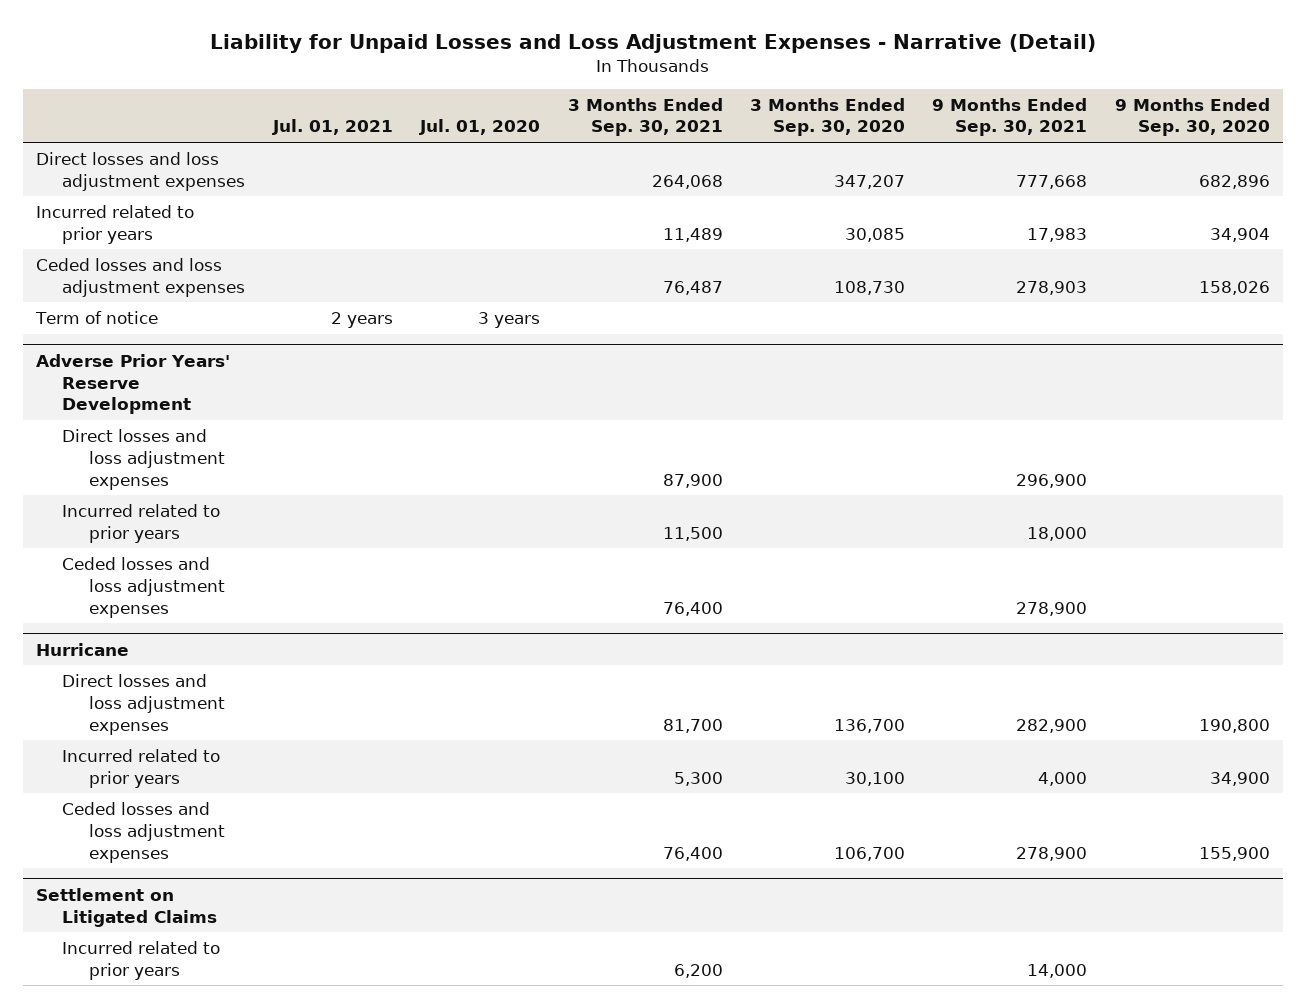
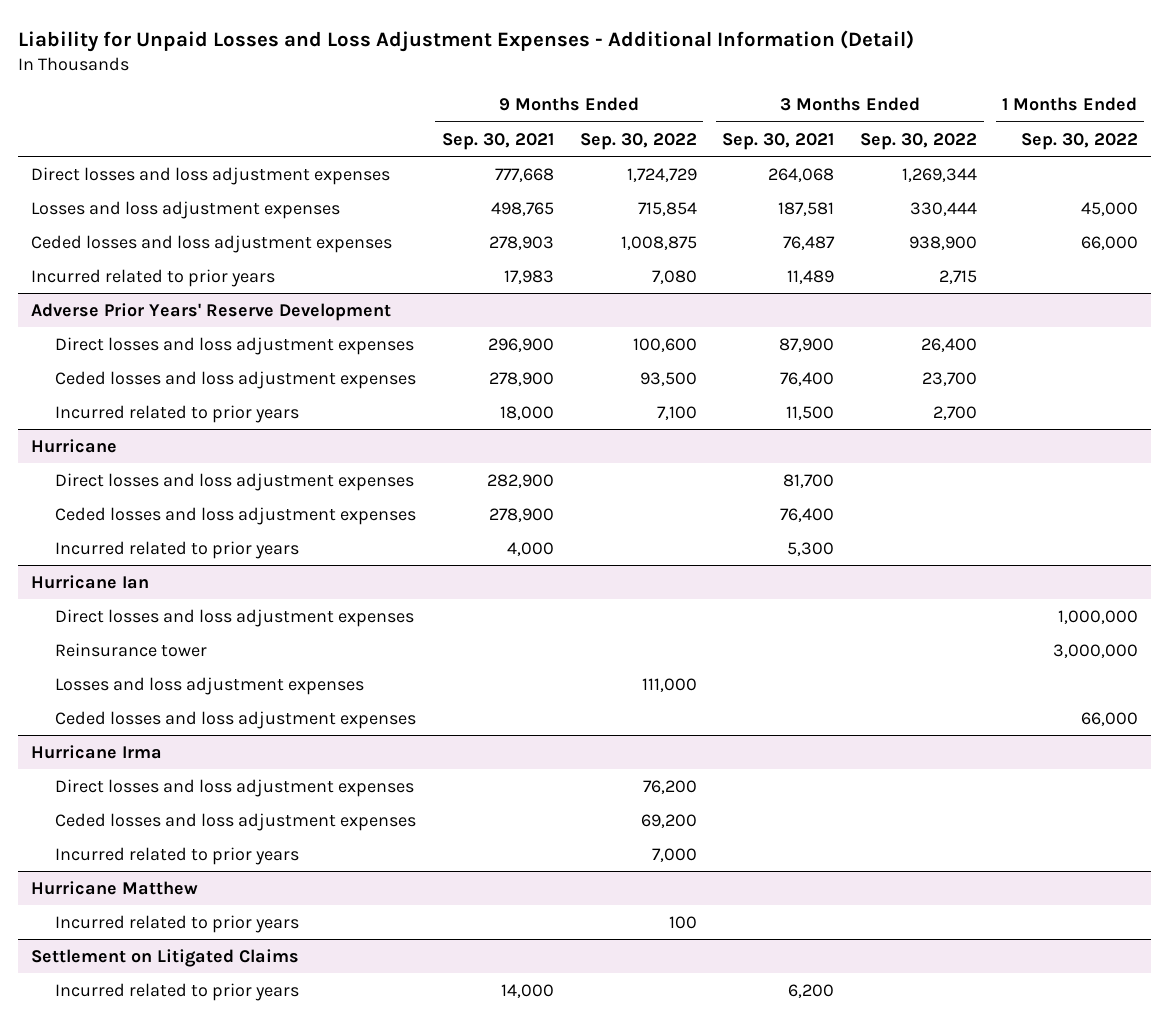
- Liability for Unpaid Losses and Loss Adjustment Expenses - Narrative (Detail)
+ Liability for Unpaid Losses and Loss Adjustment Expenses - Additional Information (Detail)
- | Jul. 01, 2021 | Jul. 01, 2020 | 3 Months Ended Sep. 30, 2021 | 3 Months Ended Sep. 30, 2020 | 9 Months Ended Sep. 30, 2021 | 9 Months Ended Sep. 30, 2020
+ | 9 Months Ended Sep. 30, 2021 | 9 Months Ended Sep. 30, 2022 | 3 Months Ended Sep. 30, 2021 | 3 Months Ended Sep. 30, 2022 | 1 Months Ended Sep. 30, 2022
+ Losses and loss adjustment expenses | 498,765 | 715,854 | 187,581 | 330,444 | 45,000
- Term of notice | 2 years | 3 years | | | |
moved down: Incurred related to prior years | 17,983 | 7,080 | 11,489 | 2,715 |
@ Adverse Prior Years' Reserve Development
moved down: Incurred related to prior years | 18,000 | 7,100 | 11,500 | 2,700 |
@ Hurricane
moved down: Incurred related to prior years | 4,000 | | 5,300 | |
+ Hurricane Ian
+ Direct losses and loss adjustment expenses | | | | | 1,000,000
+ Reinsurance tower | | | | | 3,000,000
+ Losses and loss adjustment expenses | | 111,000 | | |
+ Ceded losses and loss adjustment expenses | | | | | 66,000
+ Hurricane Irma
+ Direct losses and loss adjustment expenses | | 76,200 | | |
+ Ceded losses and loss adjustment expenses | | 69,200 | | |
+ Incurred related to prior years | | 7,000 | | |
+ Hurricane Matthew
+ Incurred related to prior years | | 100 | | |

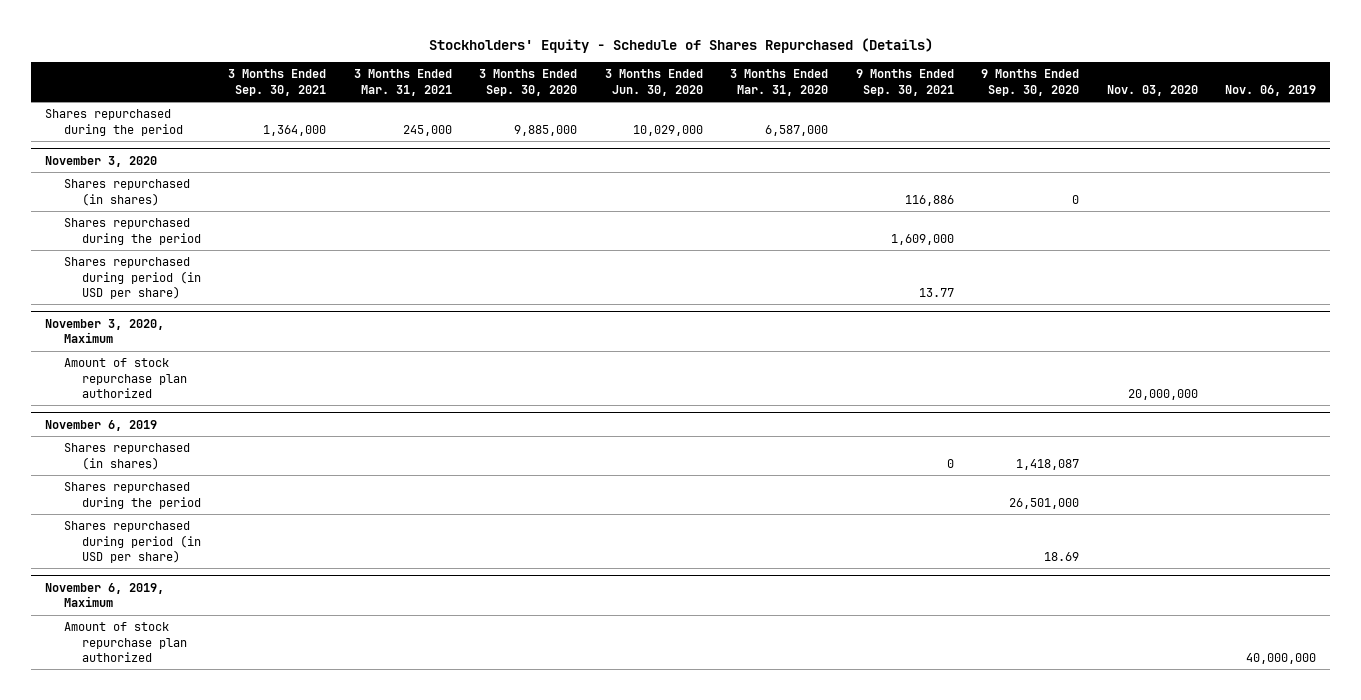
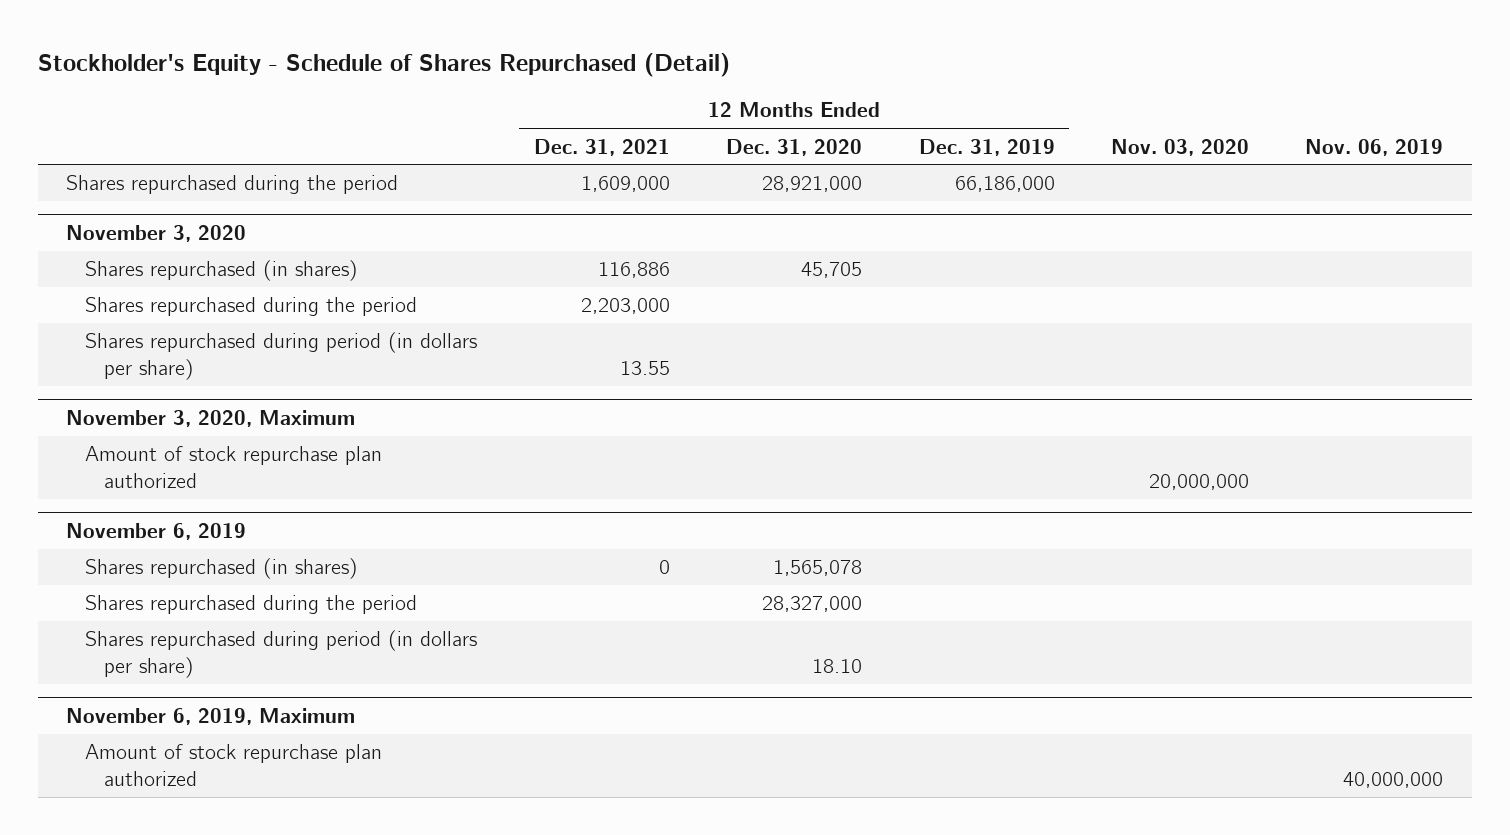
- Stockholders' Equity - Schedule of Shares Repurchased (Details)
+ Stockholder's Equity - Schedule of Shares Repurchased (Detail)
- | 3 Months Ended Sep. 30, 2021 | 3 Months Ended Mar. 31, 2021 | 3 Months Ended Sep. 30, 2020 | 3 Months Ended Jun. 30, 2020 | 3 Months Ended Mar. 31, 2020 | 9 Months Ended Sep. 30, 2021 | 9 Months Ended Sep. 30, 2020 | Nov. 03, 2020 | Nov. 06, 2019
+ | 12 Months Ended Dec. 31, 2021 | 12 Months Ended Dec. 31, 2020 | 12 Months Ended Dec. 31, 2019 | Nov. 03, 2020 | Nov. 06, 2019
@ November 3, 2020
- Shares repurchased during period (in USD per share) | | | | | | 13.77 | | |
+ Shares repurchased during period (in dollars per share) | 13.55 | | | |
@ November 6, 2019
- Shares repurchased during period (in USD per share) | | | | | | | 18.69 | |
+ Shares repurchased during period (in dollars per share) | | 18.10 | | |

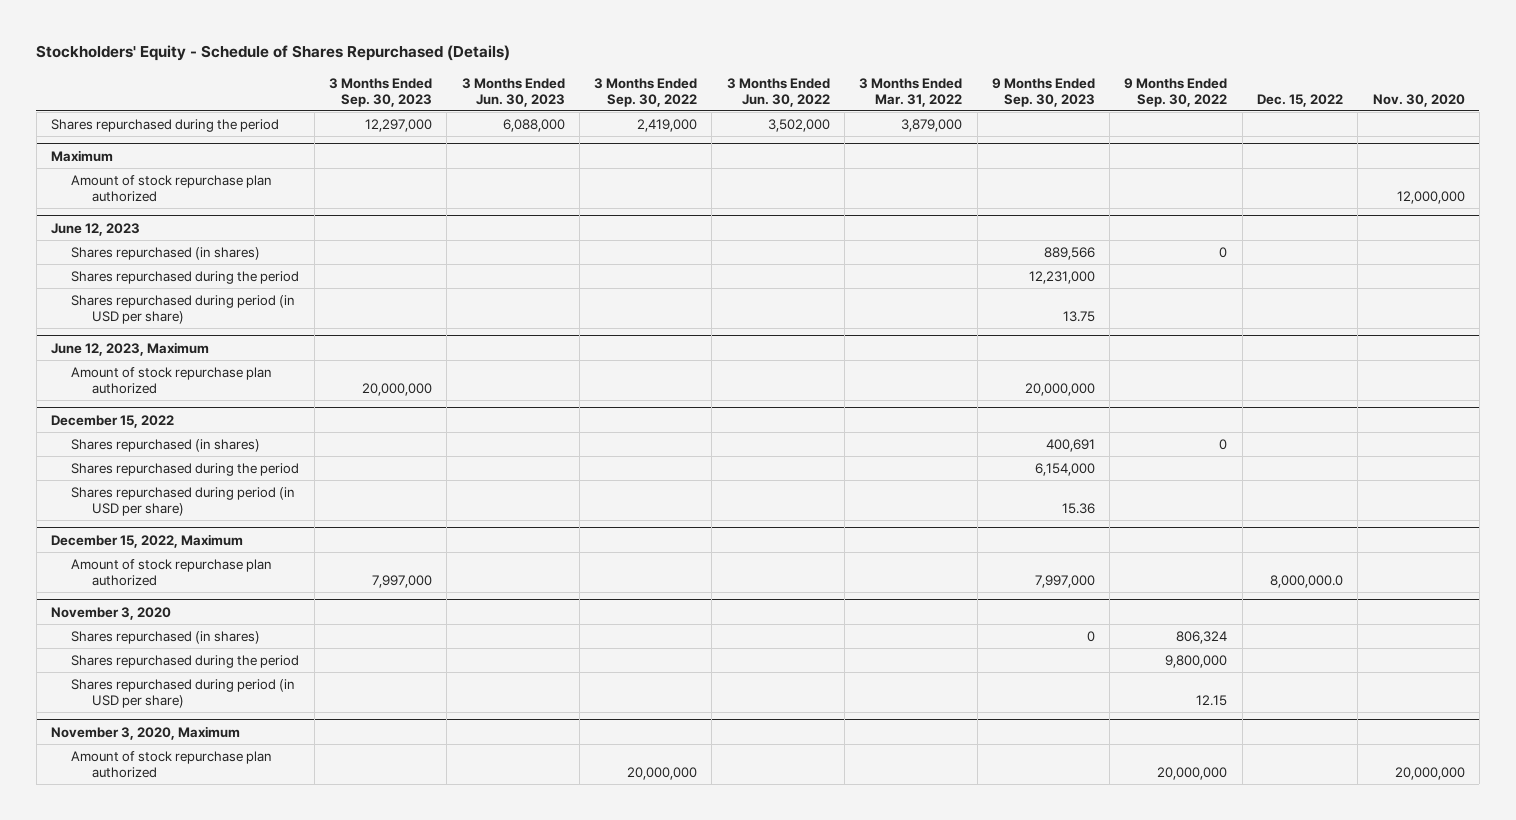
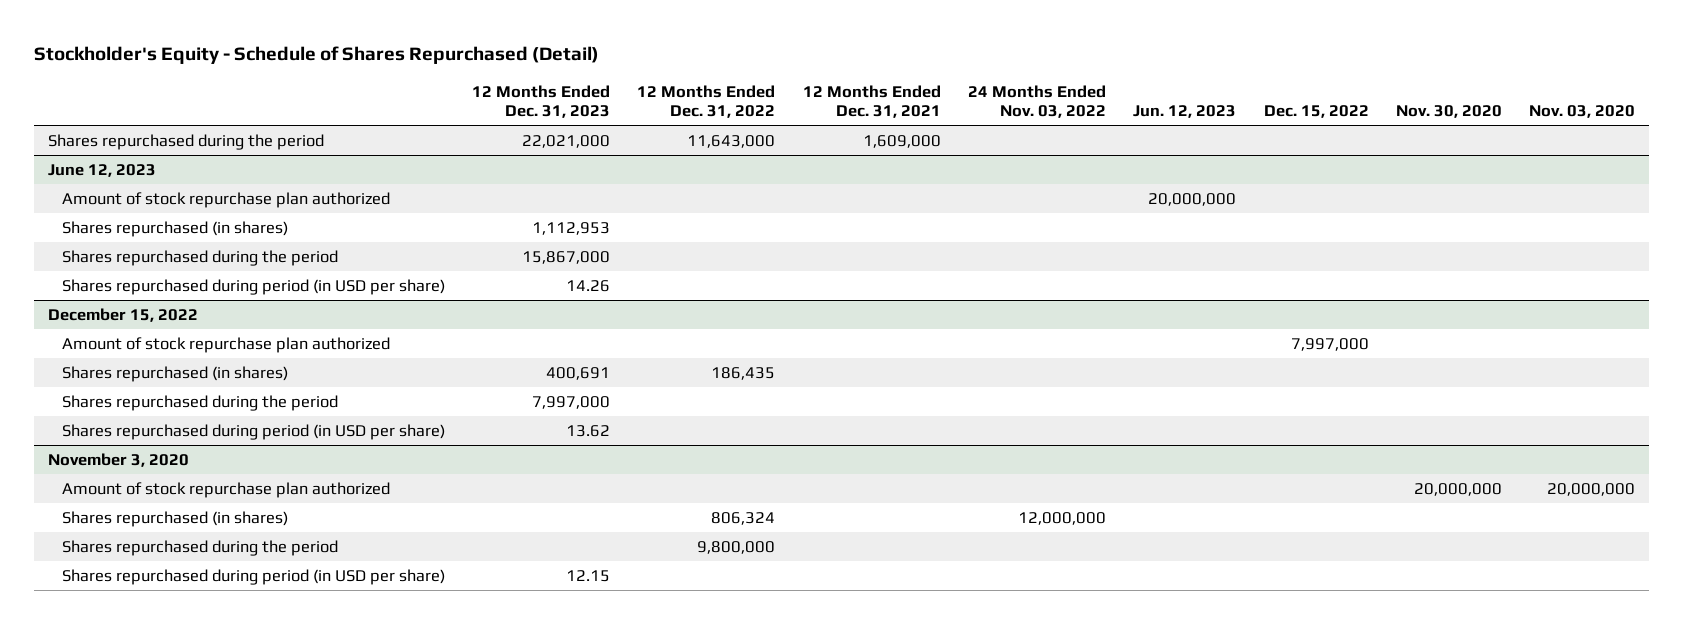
- Stockholders' Equity - Schedule of Shares Repurchased (Details)
+ Stockholder's Equity - Schedule of Shares Repurchased (Detail)
- | 3 Months Ended Sep. 30, 2023 | 3 Months Ended Jun. 30, 2023 | 3 Months Ended Sep. 30, 2022 | 3 Months Ended Jun. 30, 2022 | 3 Months Ended Mar. 31, 2022 | 9 Months Ended Sep. 30, 2023 | 9 Months Ended Sep. 30, 2022 | Dec. 15, 2022 | Nov. 30, 2020
+ | 12 Months Ended Dec. 31, 2023 | 12 Months Ended Dec. 31, 2022 | 12 Months Ended Dec. 31, 2021 | 24 Months Ended Nov. 03, 2022 | Jun. 12, 2023 | Dec. 15, 2022 | Nov. 30, 2020 | Nov. 03, 2020
- Maximum
- Amount of stock repurchase plan authorized | | | | | | | | | 12,000,000
@ June 12, 2023
+ Amount of stock repurchase plan authorized | | | | | 20,000,000 | | |
- June 12, 2023, Maximum
- Amount of stock repurchase plan authorized | 20,000,000 | | | | | 20,000,000 | | |
@ December 15, 2022
+ Amount of stock repurchase plan authorized | | | | | | 7,997,000 | |
- December 15, 2022, Maximum
- Amount of stock repurchase plan authorized | 7,997,000 | | | | | 7,997,000 | | 8,000,000.0 |
@ November 3, 2020
+ Amount of stock repurchase plan authorized | | | | | | | 20,000,000 | 20,000,000
- November 3, 2020, Maximum
- Amount of stock repurchase plan authorized | | | 20,000,000 | | | | 20,000,000 | | 20,000,000

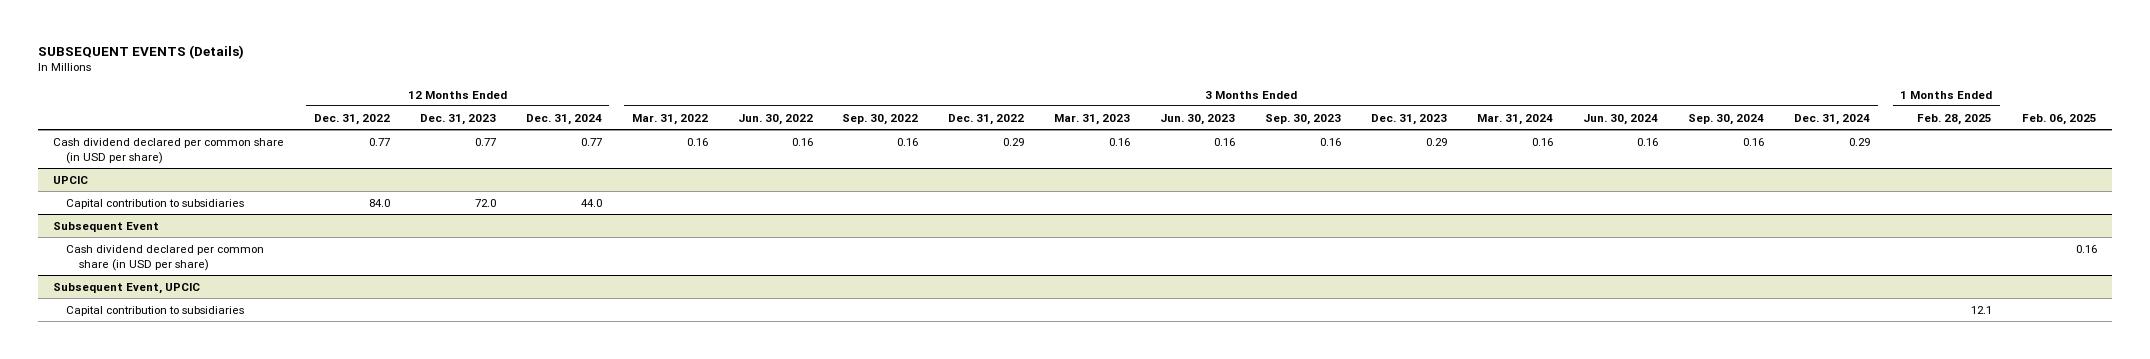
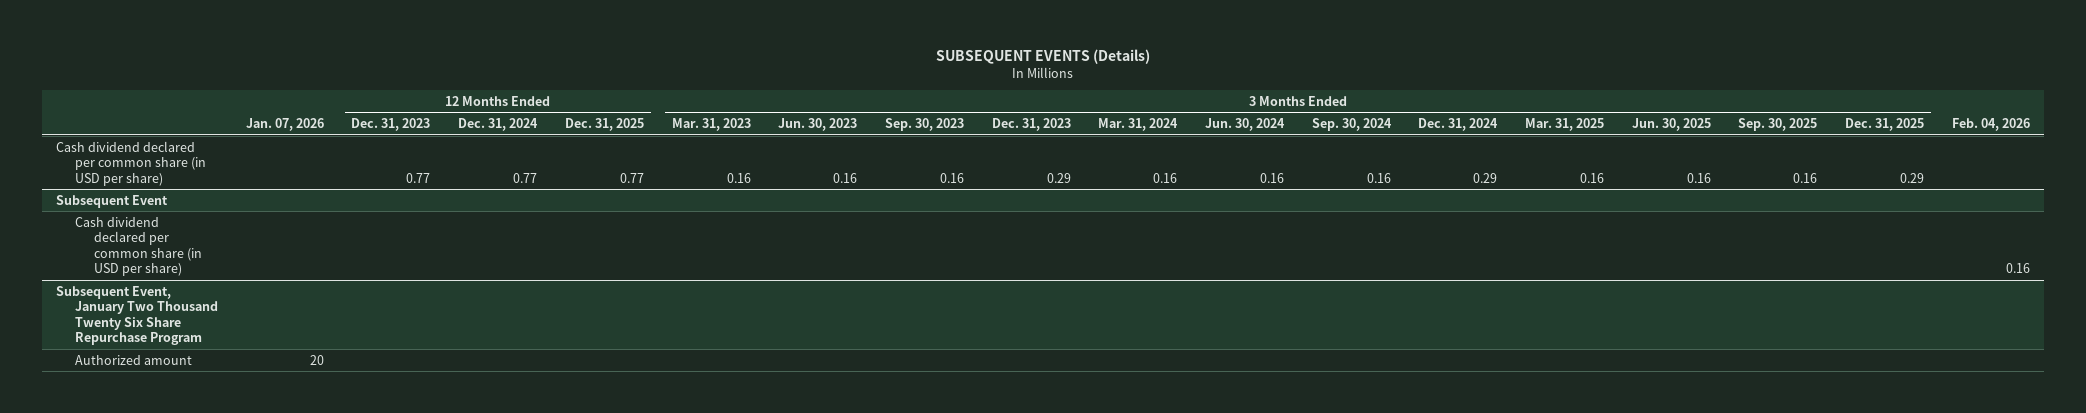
- | 12 Months Ended Dec. 31, 2022 | 12 Months Ended Dec. 31, 2023 | 12 Months Ended Dec. 31, 2024 | 3 Months Ended Mar. 31, 2022 | 3 Months Ended Jun. 30, 2022 | 3 Months Ended Sep. 30, 2022 | 3 Months Ended Dec. 31, 2022 | 3 Months Ended Mar. 31, 2023 | 3 Months Ended Jun. 30, 2023 | 3 Months Ended Sep. 30, 2023 | 3 Months Ended Dec. 31, 2023 | 3 Months Ended Mar. 31, 2024 | 3 Months Ended Jun. 30, 2024 | 3 Months Ended Sep. 30, 2024 | 3 Months Ended Dec. 31, 2024 | 1 Months Ended Feb. 28, 2025 | Feb. 06, 2025
+ | Jan. 07, 2026 | 12 Months Ended Dec. 31, 2023 | 12 Months Ended Dec. 31, 2024 | 12 Months Ended Dec. 31, 2025 | 3 Months Ended Mar. 31, 2023 | 3 Months Ended Jun. 30, 2023 | 3 Months Ended Sep. 30, 2023 | 3 Months Ended Dec. 31, 2023 | 3 Months Ended Mar. 31, 2024 | 3 Months Ended Jun. 30, 2024 | 3 Months Ended Sep. 30, 2024 | 3 Months Ended Dec. 31, 2024 | 3 Months Ended Mar. 31, 2025 | 3 Months Ended Jun. 30, 2025 | 3 Months Ended Sep. 30, 2025 | 3 Months Ended Dec. 31, 2025 | Feb. 04, 2026
- UPCIC
- Capital contribution to subsidiaries | 84.0 | 72.0 | 44.0 | | | | | | | | | | | | | |
- Subsequent Event, UPCIC
- Capital contribution to subsidiaries | | | | | | | | | | | | | | | | 12.1 |
+ Subsequent Event, January Two Thousand Twenty Six Share Repurchase Program
+ Authorized amount | 20 | | | | | | | | | | | | | | | |

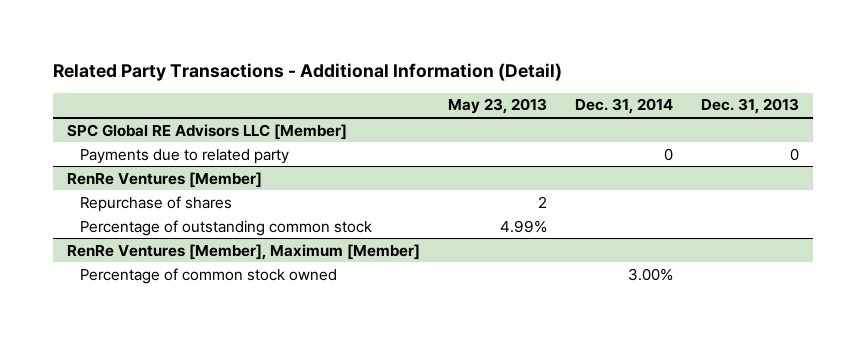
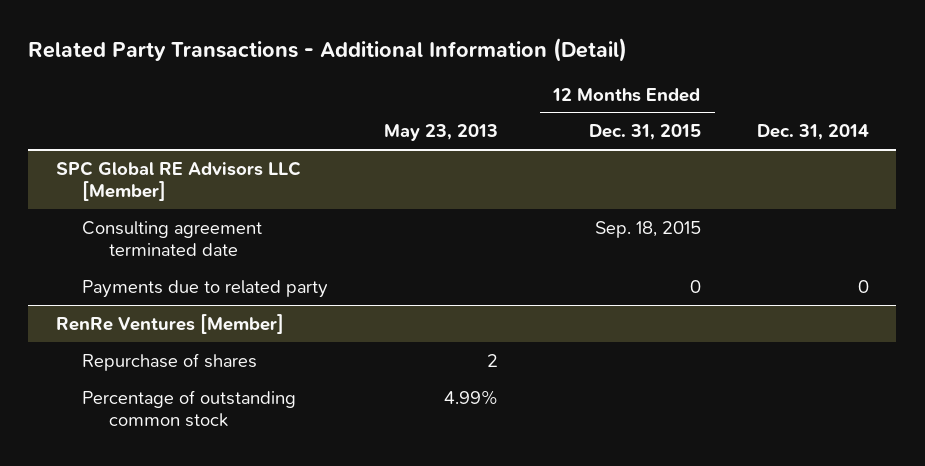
- | May 23, 2013 | Dec. 31, 2014 | Dec. 31, 2013
+ | May 23, 2013 | 12 Months Ended Dec. 31, 2015 | Dec. 31, 2014
@ SPC Global RE Advisors LLC [Member]
+ Consulting agreement terminated date | | Sep. 18, 2015 |
- RenRe Ventures [Member], Maximum [Member]
- Percentage of common stock owned | | 3.00% |

